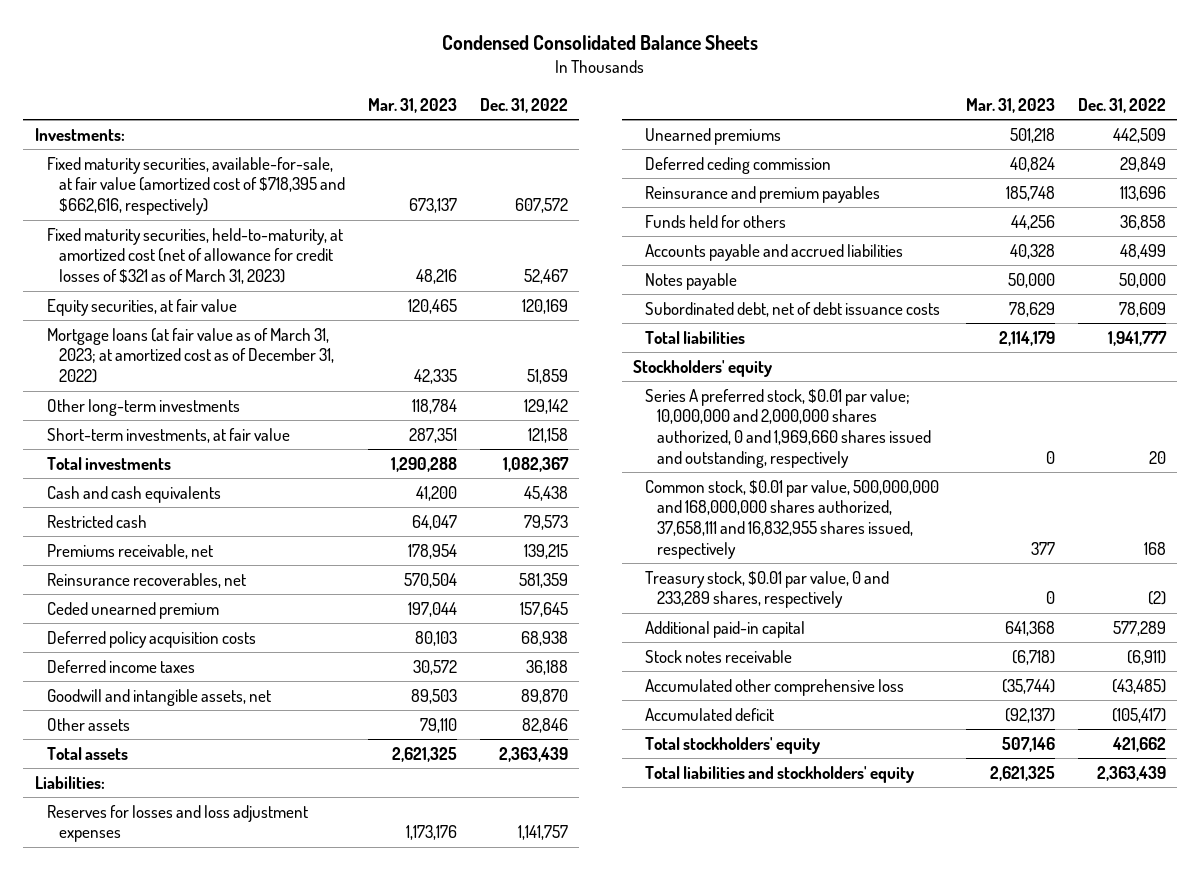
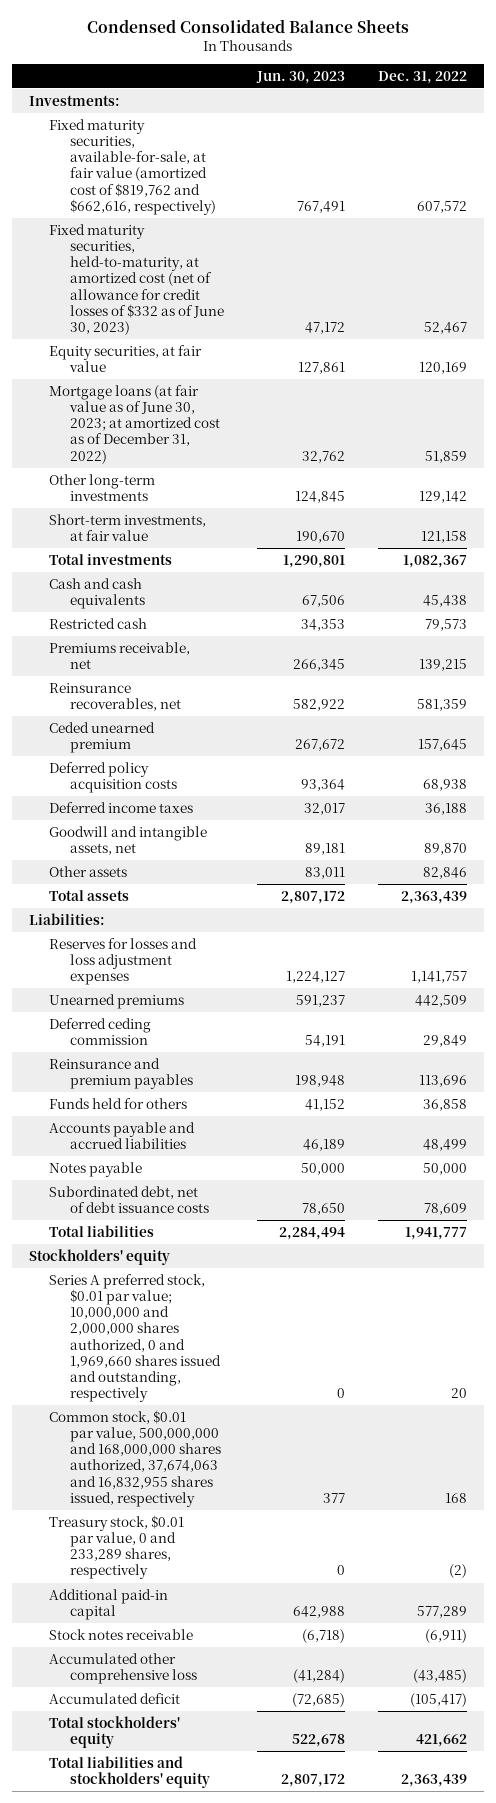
- | Mar. 31, 2023 | Dec. 31, 2022
+ | Jun. 30, 2023 | Dec. 31, 2022
- Fixed maturity securities, available-for-sale, at fair value (amortized cost of $718,395 and $662,616, respectively) | 673,137 | 607,572
- Fixed maturity securities, held-to-maturity, at amortized cost (net of allowance for credit losses of $321 as of March 31, 2023) | 48,216 | 52,467
+ Fixed maturity securities, available-for-sale, at fair value (amortized cost of $819,762 and $662,616, respectively) | 767,491 | 607,572
+ Fixed maturity securities, held-to-maturity, at amortized cost (net of allowance for credit losses of $332 as of June 30, 2023) | 47,172 | 52,467
- Mortgage loans (at fair value as of March 31, 2023; at amortized cost as of December 31, 2022) | 42,335 | 51,859
+ Mortgage loans (at fair value as of June 30, 2023; at amortized cost as of December 31, 2022) | 32,762 | 51,859
- Common stock, $0.01 par value, 500,000,000 and 168,000,000 shares authorized, 37,658,111 and 16,832,955 shares issued, respectively | 377 | 168
+ Common stock, $0.01 par value, 500,000,000 and 168,000,000 shares authorized, 37,674,063 and 16,832,955 shares issued, respectively | 377 | 168

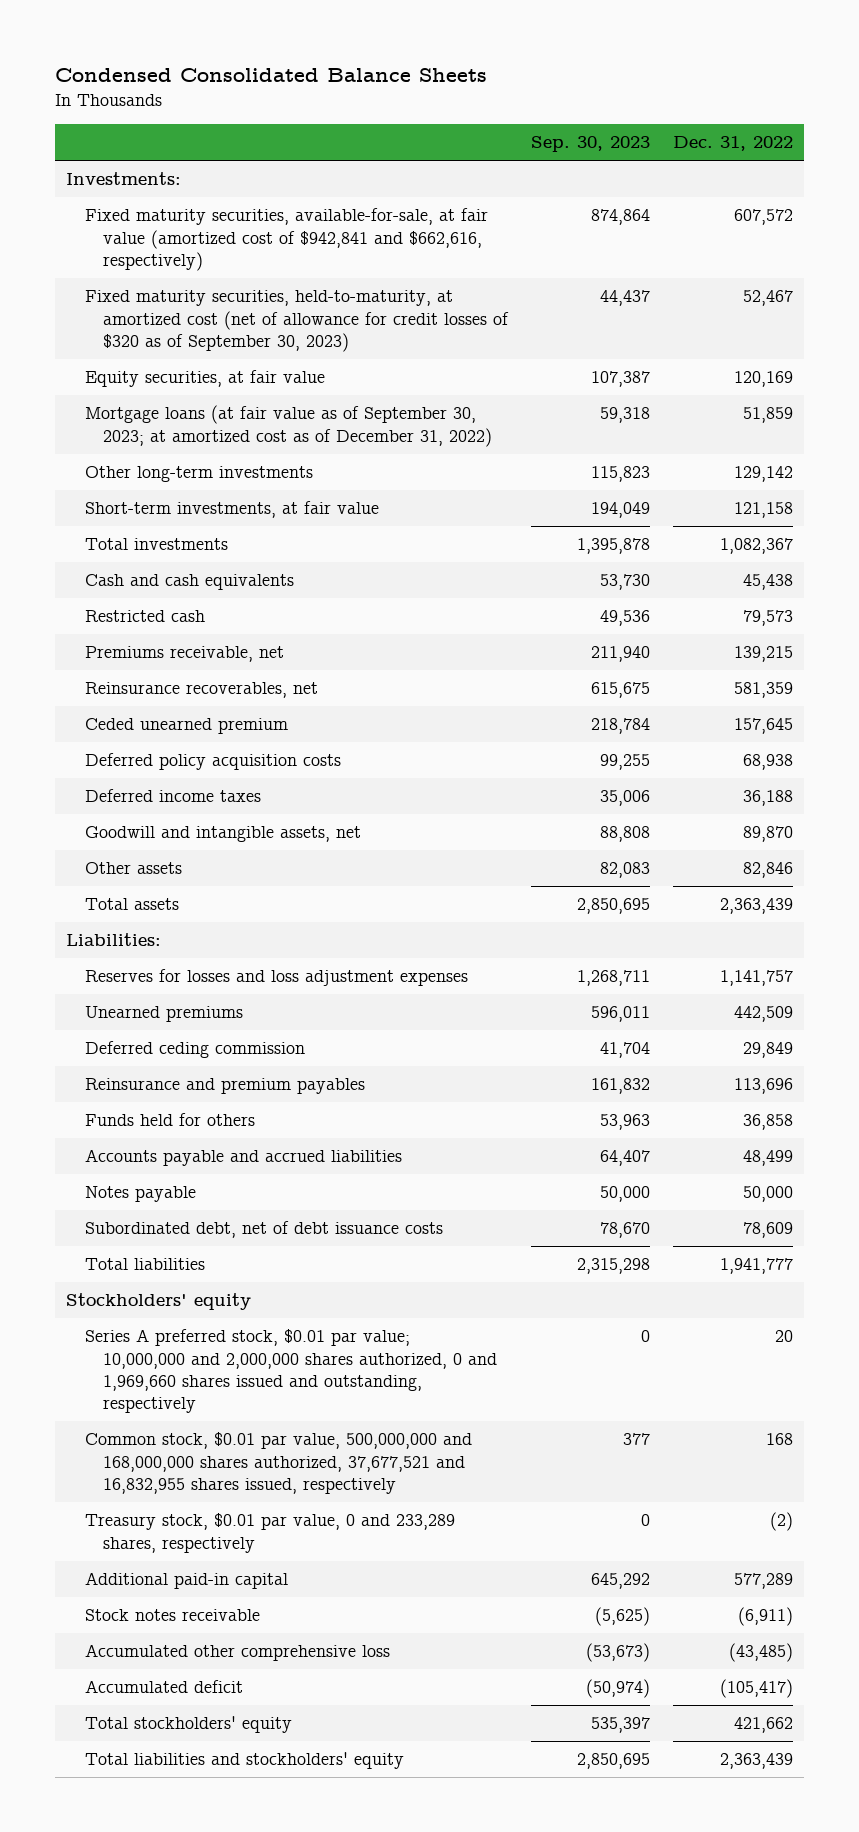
- | Jun. 30, 2023 | Dec. 31, 2022
+ | Sep. 30, 2023 | Dec. 31, 2022
- Fixed maturity securities, available-for-sale, at fair value (amortized cost of $819,762 and $662,616, respectively) | 767,491 | 607,572
- Fixed maturity securities, held-to-maturity, at amortized cost (net of allowance for credit losses of $332 as of June 30, 2023) | 47,172 | 52,467
+ Fixed maturity securities, available-for-sale, at fair value (amortized cost of $942,841 and $662,616, respectively) | 874,864 | 607,572
+ Fixed maturity securities, held-to-maturity, at amortized cost (net of allowance for credit losses of $320 as of September 30, 2023) | 44,437 | 52,467
- Mortgage loans (at fair value as of June 30, 2023; at amortized cost as of December 31, 2022) | 32,762 | 51,859
+ Mortgage loans (at fair value as of September 30, 2023; at amortized cost as of December 31, 2022) | 59,318 | 51,859
- Common stock, $0.01 par value, 500,000,000 and 168,000,000 shares authorized, 37,674,063 and 16,832,955 shares issued, respectively | 377 | 168
+ Common stock, $0.01 par value, 500,000,000 and 168,000,000 shares authorized, 37,677,521 and 16,832,955 shares issued, respectively | 377 | 168

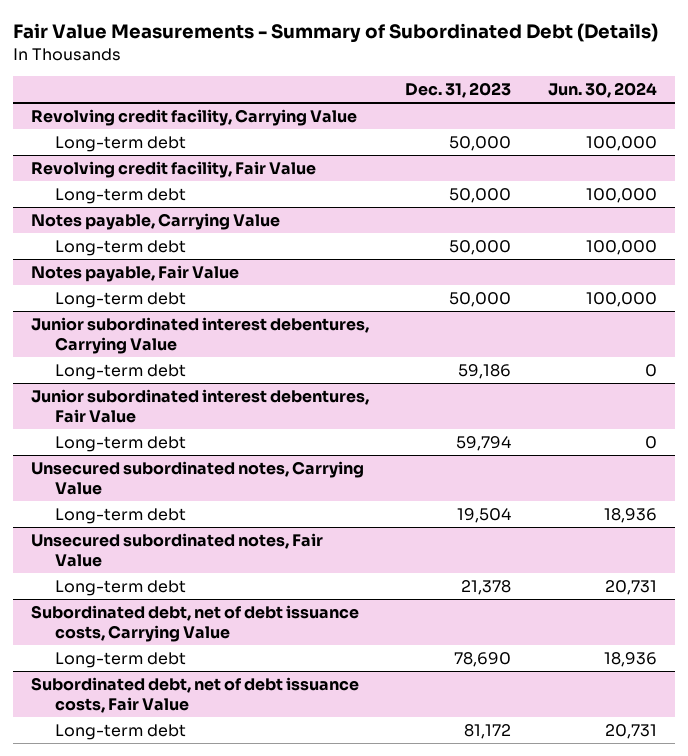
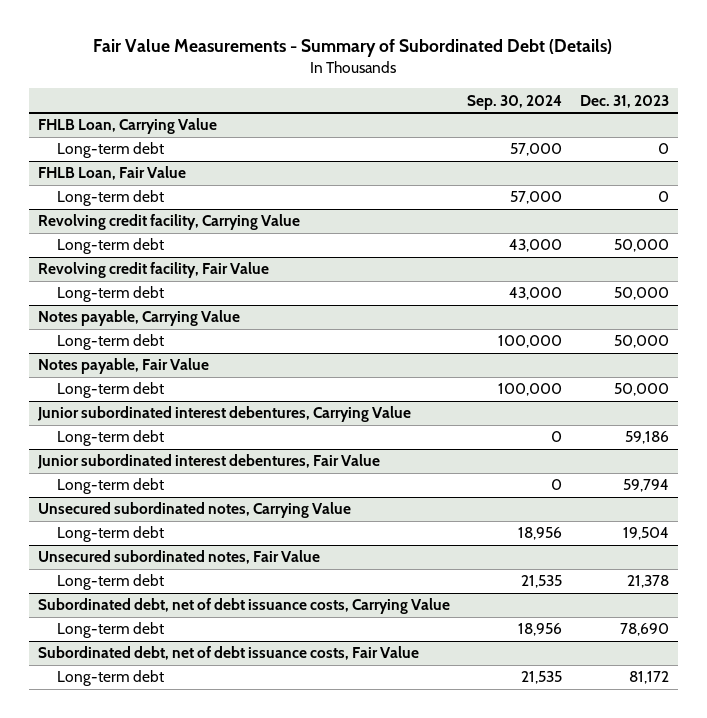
- | Dec. 31, 2023 | Jun. 30, 2024
+ | Sep. 30, 2024 | Dec. 31, 2023
+ FHLB Loan, Carrying Value
+ Long-term debt | 57,000 | 0
+ FHLB Loan, Fair Value
+ Long-term debt | 57,000 | 0

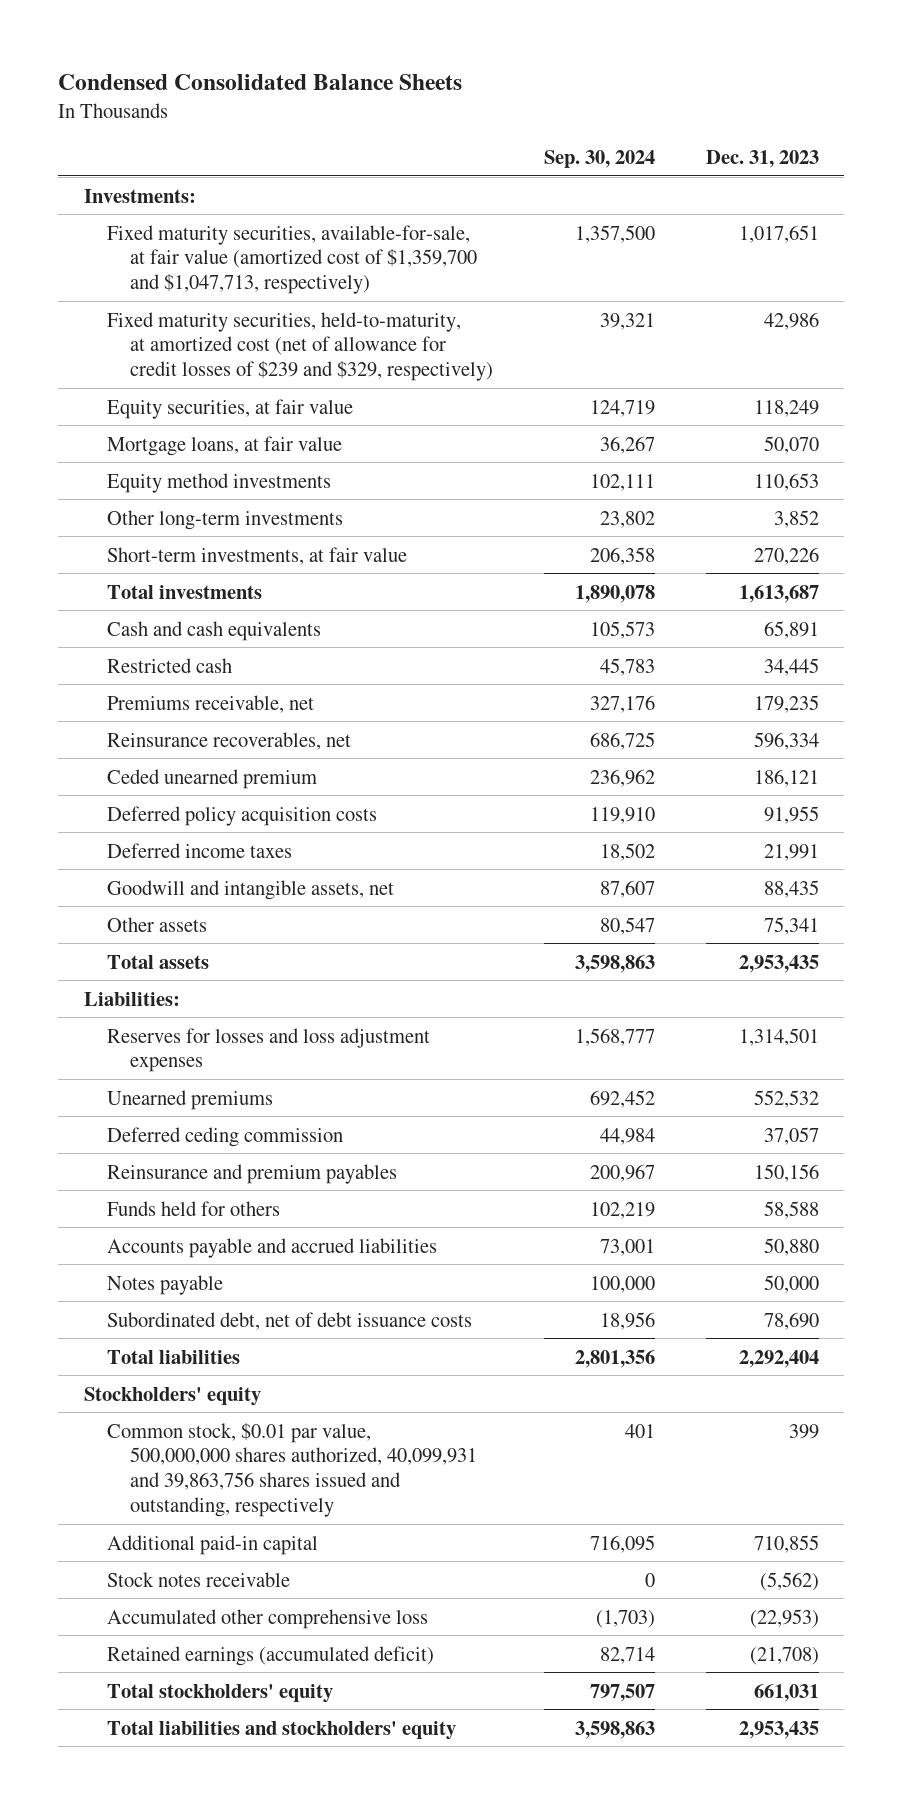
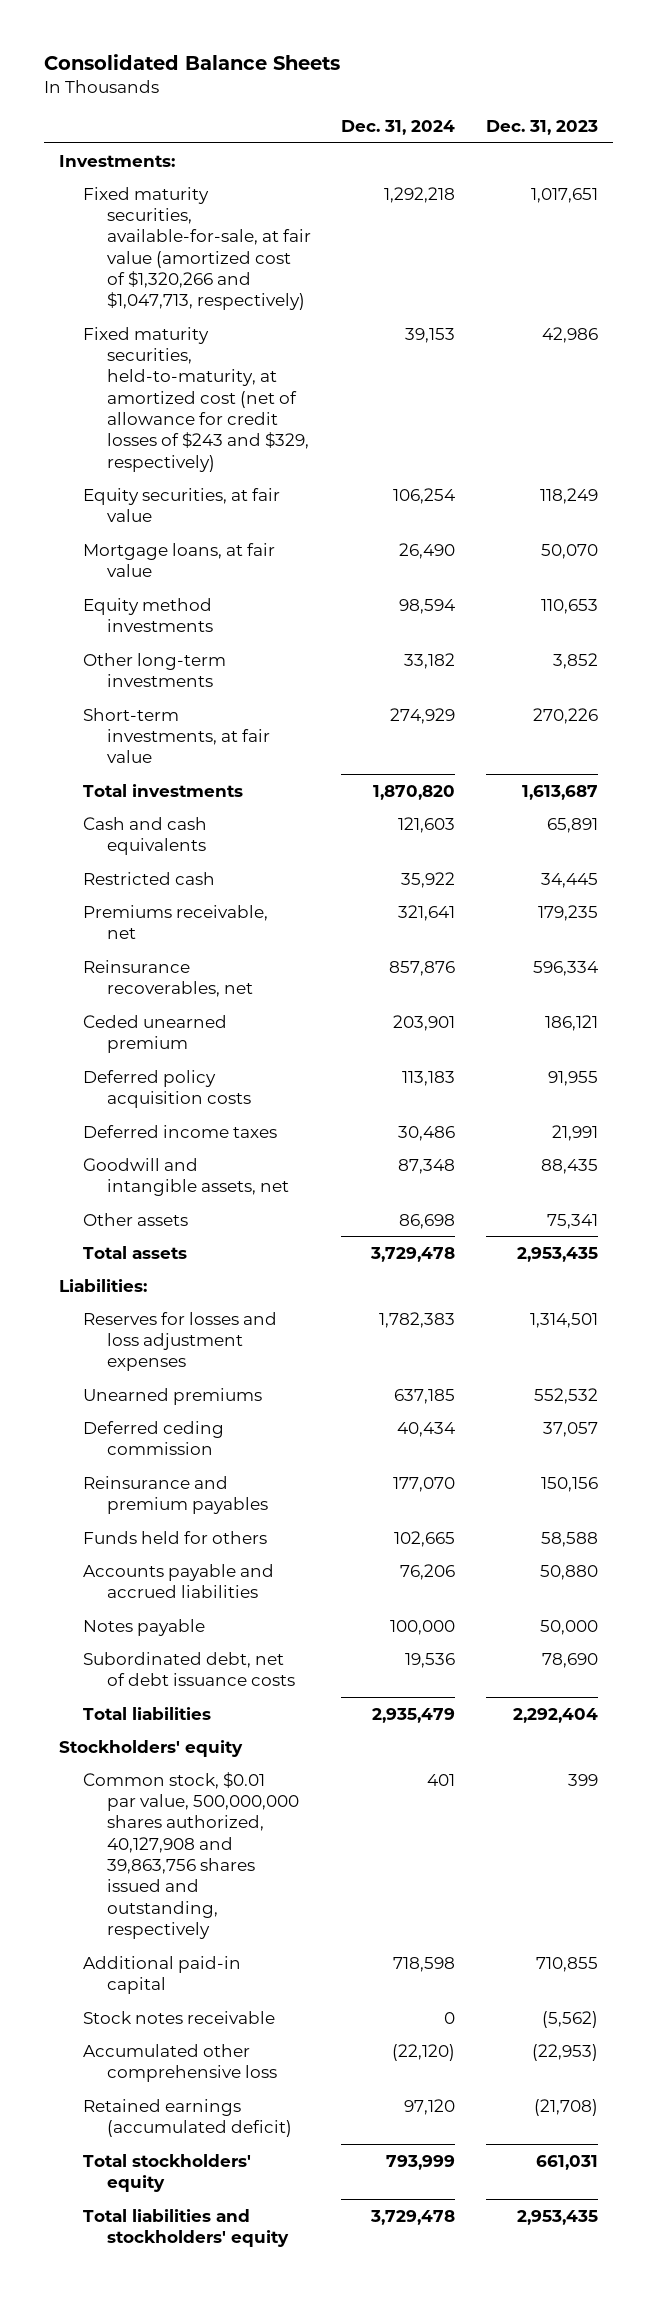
- Condensed Consolidated Balance Sheets
+ Consolidated Balance Sheets
- | Sep. 30, 2024 | Dec. 31, 2023
+ | Dec. 31, 2024 | Dec. 31, 2023
- Fixed maturity securities, available-for-sale, at fair value (amortized cost of $1,359,700 and $1,047,713, respectively) | 1,357,500 | 1,017,651
- Fixed maturity securities, held-to-maturity, at amortized cost (net of allowance for credit losses of $239 and $329, respectively) | 39,321 | 42,986
+ Fixed maturity securities, available-for-sale, at fair value (amortized cost of $1,320,266 and $1,047,713, respectively) | 1,292,218 | 1,017,651
+ Fixed maturity securities, held-to-maturity, at amortized cost (net of allowance for credit losses of $243 and $329, respectively) | 39,153 | 42,986
- Common stock, $0.01 par value, 500,000,000 shares authorized, 40,099,931 and 39,863,756 shares issued and outstanding, respectively | 401 | 399
+ Common stock, $0.01 par value, 500,000,000 shares authorized, 40,127,908 and 39,863,756 shares issued and outstanding, respectively | 401 | 399

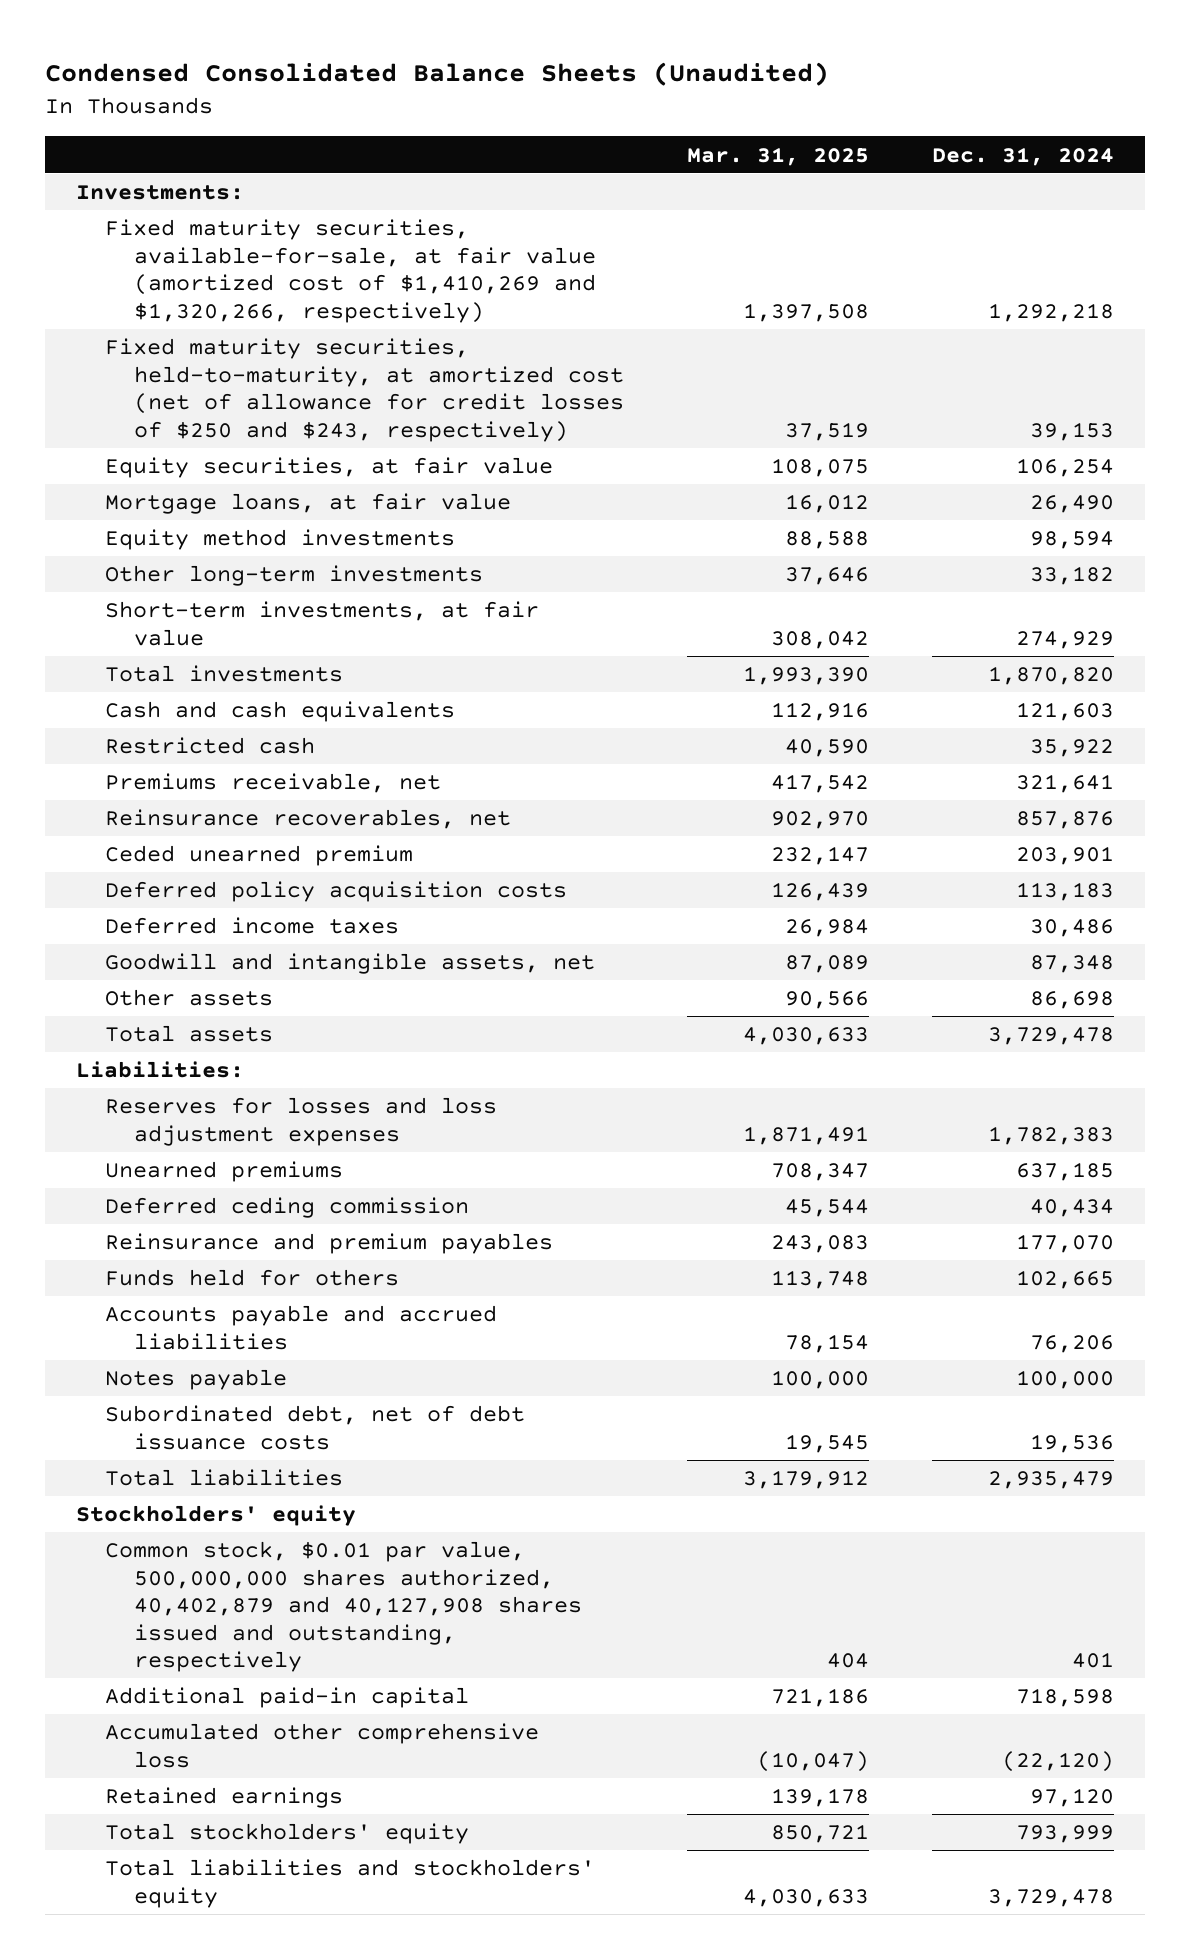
- Consolidated Balance Sheets
+ Condensed Consolidated Balance Sheets (Unaudited)
- | Dec. 31, 2024 | Dec. 31, 2023
+ | Mar. 31, 2025 | Dec. 31, 2024
- Fixed maturity securities, available-for-sale, at fair value (amortized cost of $1,320,266 and $1,047,713, respectively) | 1,292,218 | 1,017,651
- Fixed maturity securities, held-to-maturity, at amortized cost (net of allowance for credit losses of $243 and $329, respectively) | 39,153 | 42,986
+ Fixed maturity securities, available-for-sale, at fair value (amortized cost of $1,410,269 and $1,320,266, respectively) | 1,397,508 | 1,292,218
+ Fixed maturity securities, held-to-maturity, at amortized cost (net of allowance for credit losses of $250 and $243, respectively) | 37,519 | 39,153
- Common stock, $0.01 par value, 500,000,000 shares authorized, 40,127,908 and 39,863,756 shares issued and outstanding, respectively | 401 | 399
+ Common stock, $0.01 par value, 500,000,000 shares authorized, 40,402,879 and 40,127,908 shares issued and outstanding, respectively | 404 | 401
- Stock notes receivable | 0 | (5,562)
- Retained earnings (accumulated deficit) | 97,120 | (21,708)
+ Retained earnings | 139,178 | 97,120

